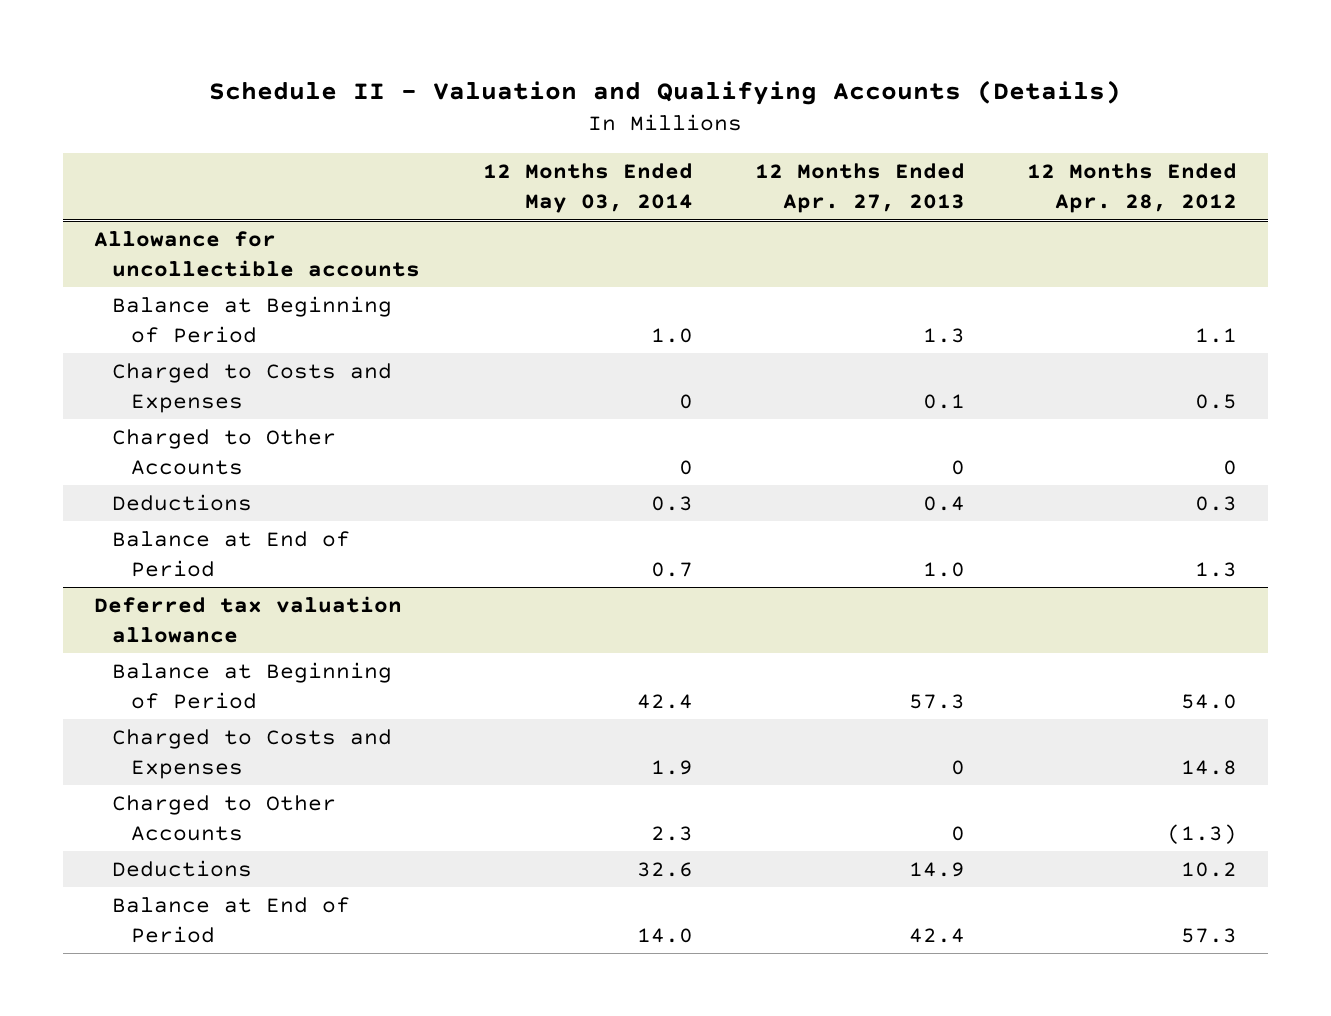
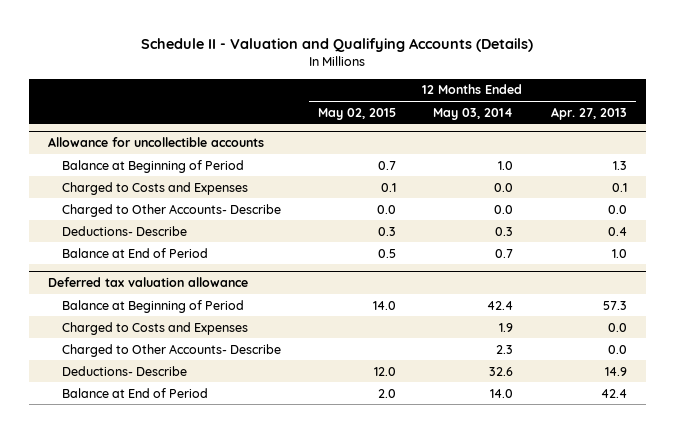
- | 12 Months Ended May 03, 2014 | 12 Months Ended Apr. 27, 2013 | 12 Months Ended Apr. 28, 2012
+ | 12 Months Ended May 02, 2015 | 12 Months Ended May 03, 2014 | 12 Months Ended Apr. 27, 2013
@ Allowance for uncollectible accounts
- Charged to Costs and Expenses | 0 | 0.1 | 0.5
- Charged to Other Accounts | 0 | 0 | 0
- Deductions | 0.3 | 0.4 | 0.3
+ Charged to Costs and Expenses | 0.1 | 0.0 | 0.1
+ Charged to Other Accounts- Describe | 0.0 | 0.0 | 0.0
+ Deductions- Describe | 0.3 | 0.3 | 0.4
@ Deferred tax valuation allowance
- Charged to Costs and Expenses | 1.9 | 0 | 14.8
- Charged to Other Accounts | 2.3 | 0 | (1.3)
- Deductions | 32.6 | 14.9 | 10.2
+ Charged to Costs and Expenses | | 1.9 | 0.0
+ Charged to Other Accounts- Describe | | 2.3 | 0.0
+ Deductions- Describe | 12.0 | 32.6 | 14.9

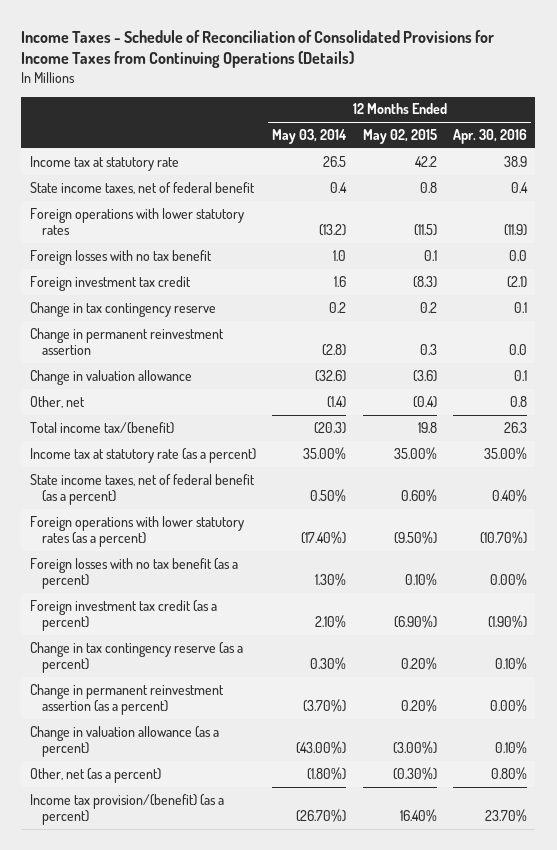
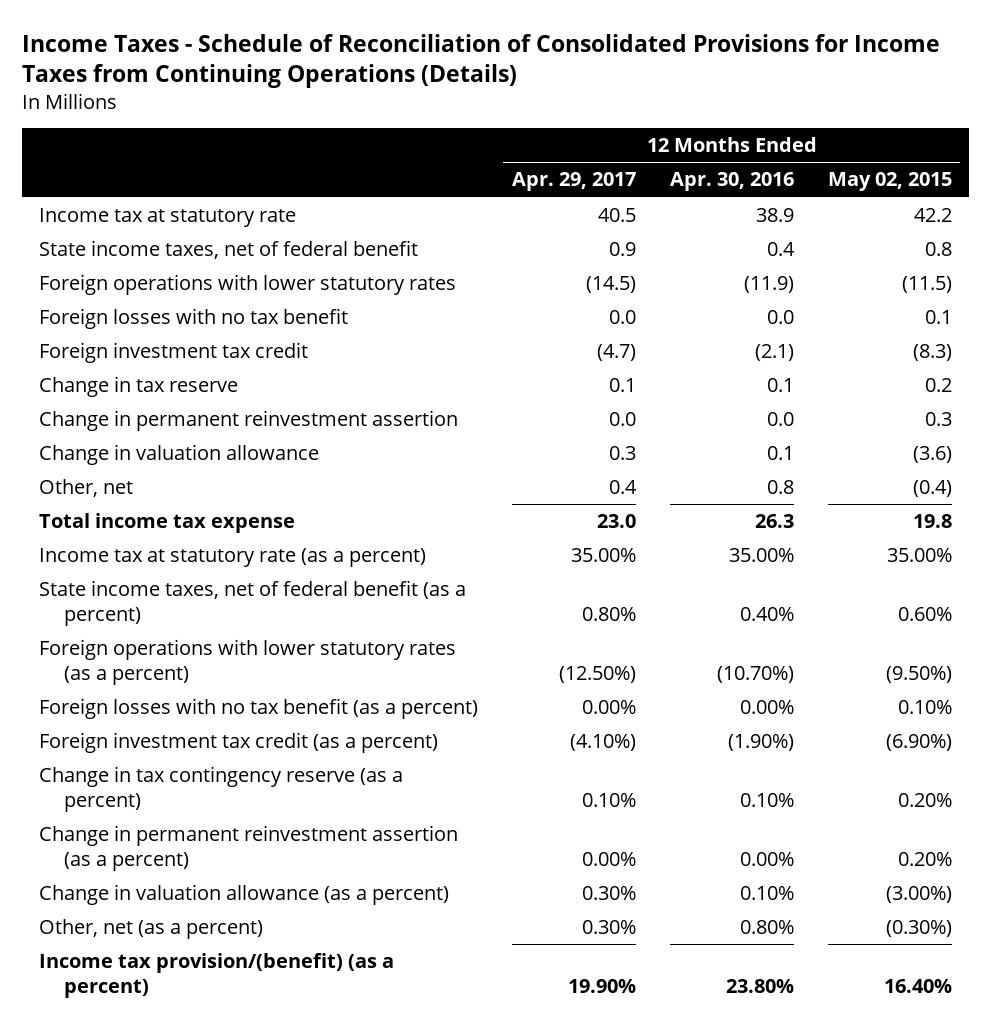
- | 12 Months Ended May 03, 2014 | 12 Months Ended May 02, 2015 | 12 Months Ended Apr. 30, 2016
+ | 12 Months Ended Apr. 29, 2017 | 12 Months Ended Apr. 30, 2016 | 12 Months Ended May 02, 2015
- Change in tax contingency reserve | 0.2 | 0.2 | 0.1
+ Change in tax reserve | 0.1 | 0.1 | 0.2
- Total income tax/(benefit) | (20.3) | 19.8 | 26.3
+ Total income tax expense | 23.0 | 26.3 | 19.8
- Income tax provision/(benefit) (as a percent) | (26.70%) | 16.40% | 23.70%
+ Income tax provision/(benefit) (as a percent) | 19.90% | 23.80% | 16.40%

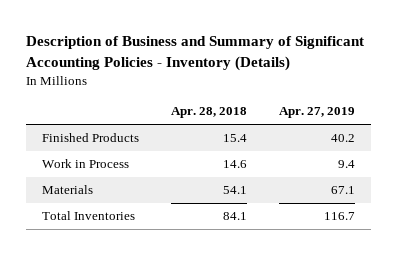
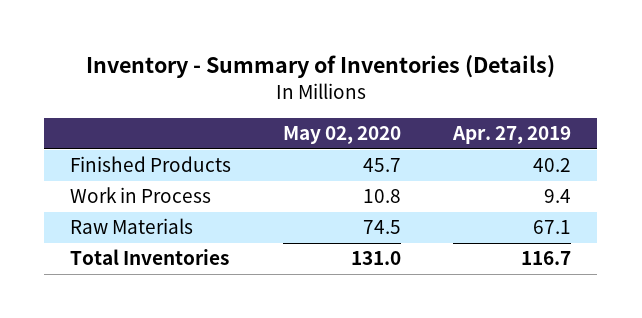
- Description of Business and Summary of Significant Accounting Policies - Inventory (Details)
+ Inventory - Summary of Inventories (Details)
- | Apr. 28, 2018 | Apr. 27, 2019
+ | May 02, 2020 | Apr. 27, 2019
- Materials | 54.1 | 67.1
+ Raw Materials | 74.5 | 67.1

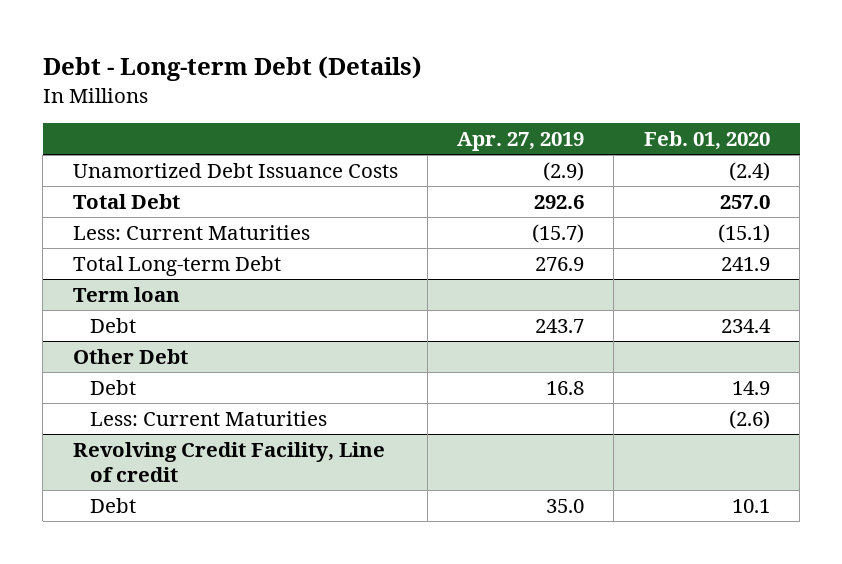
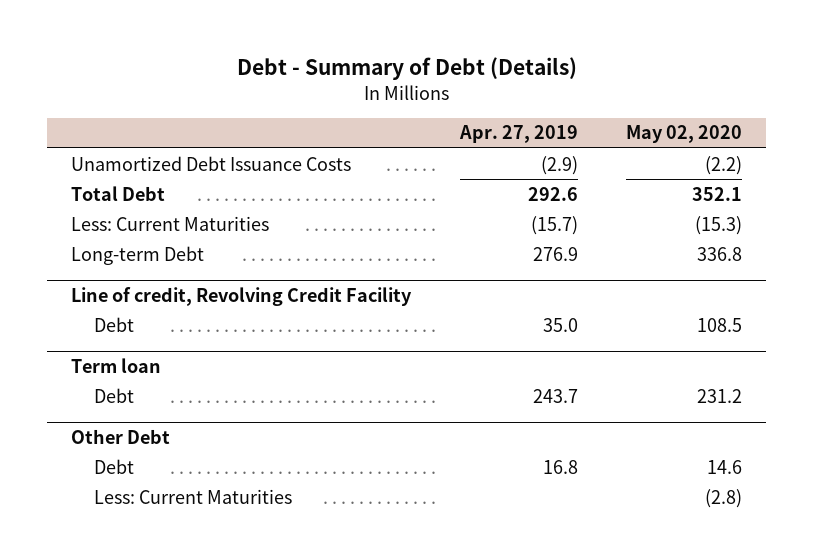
- Debt - Long-term Debt (Details)
+ Debt - Summary of Debt (Details)
- | Apr. 27, 2019 | Feb. 01, 2020
+ | Apr. 27, 2019 | May 02, 2020
- Total Long-term Debt | 276.9 | 241.9
+ Long-term Debt | 276.9 | 336.8
+ Line of credit, Revolving Credit Facility
+ Debt | 35.0 | 108.5
- Revolving Credit Facility, Line of credit
- Debt | 35.0 | 10.1

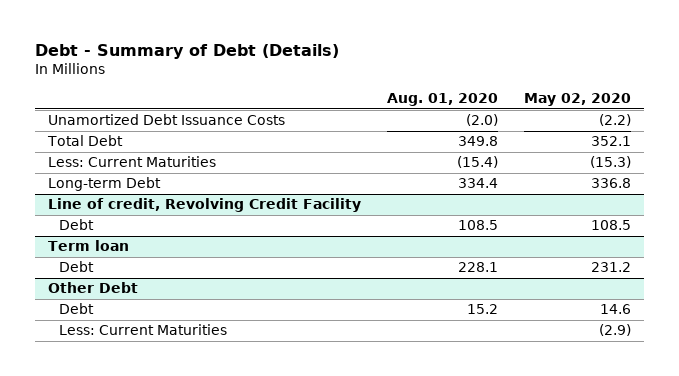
- | Apr. 27, 2019 | May 02, 2020
+ | Aug. 01, 2020 | May 02, 2020
@ Other Debt
- Less: Current Maturities | | (2.8)
+ Less: Current Maturities | | (2.9)

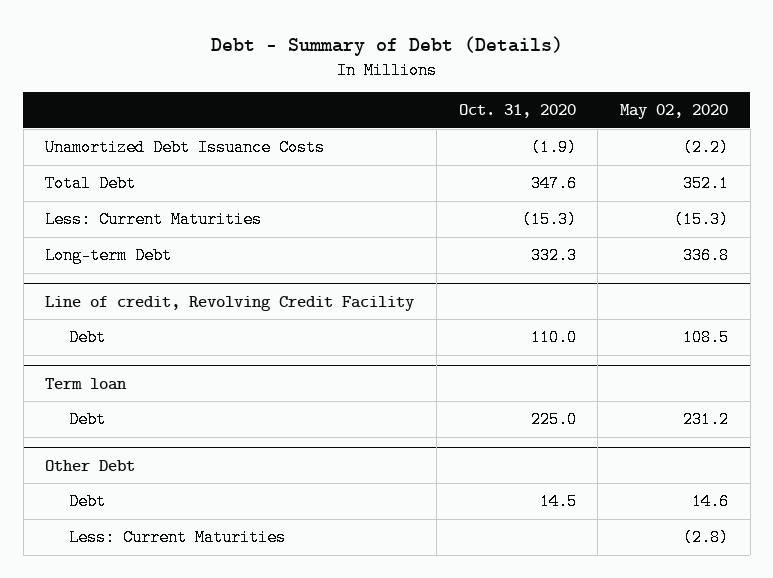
- | Aug. 01, 2020 | May 02, 2020
+ | Oct. 31, 2020 | May 02, 2020
@ Other Debt
- Less: Current Maturities | | (2.9)
+ Less: Current Maturities | | (2.8)

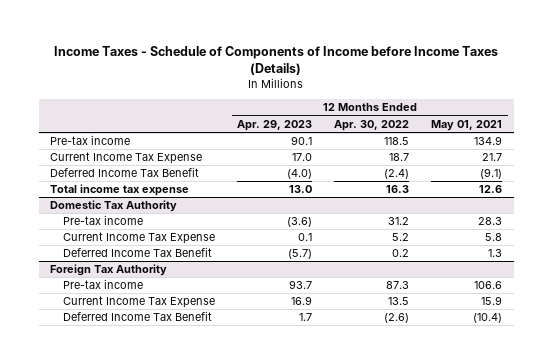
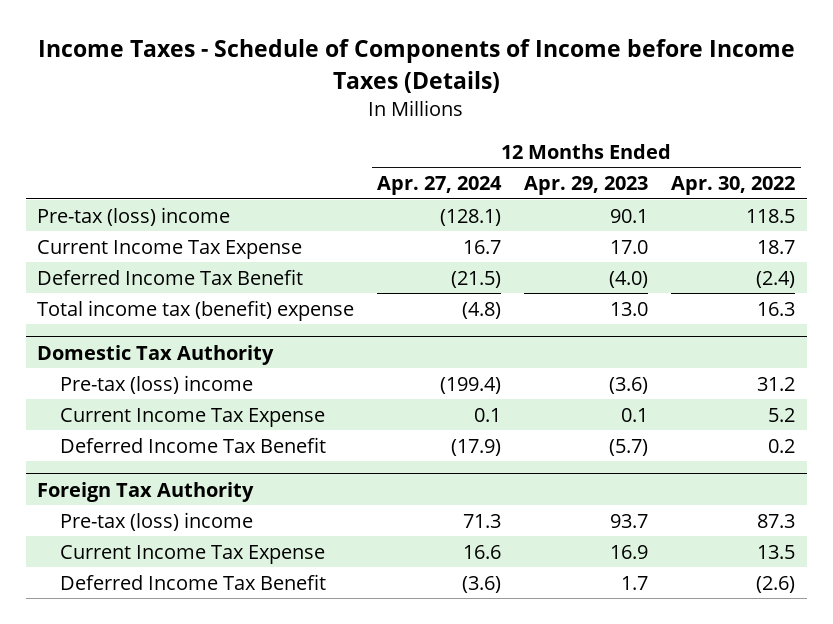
- | 12 Months Ended Apr. 29, 2023 | 12 Months Ended Apr. 30, 2022 | 12 Months Ended May 01, 2021
+ | 12 Months Ended Apr. 27, 2024 | 12 Months Ended Apr. 29, 2023 | 12 Months Ended Apr. 30, 2022
- Pre-tax income | 90.1 | 118.5 | 134.9
+ Pre-tax (loss) income | (128.1) | 90.1 | 118.5
- Total income tax expense | 13.0 | 16.3 | 12.6
+ Total income tax (benefit) expense | (4.8) | 13.0 | 16.3
@ Domestic Tax Authority
- Pre-tax income | (3.6) | 31.2 | 28.3
+ Pre-tax (loss) income | (199.4) | (3.6) | 31.2
@ Foreign Tax Authority
- Pre-tax income | 93.7 | 87.3 | 106.6
+ Pre-tax (loss) income | 71.3 | 93.7 | 87.3

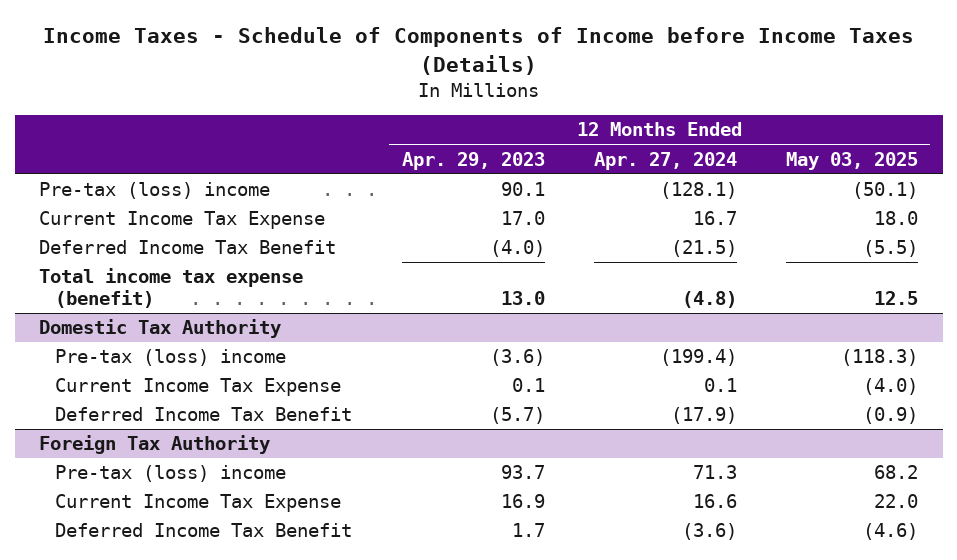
- | 12 Months Ended Apr. 27, 2024 | 12 Months Ended Apr. 29, 2023 | 12 Months Ended Apr. 30, 2022
+ | 12 Months Ended Apr. 29, 2023 | 12 Months Ended Apr. 27, 2024 | 12 Months Ended May 03, 2025
- Total income tax (benefit) expense | (4.8) | 13.0 | 16.3
+ Total income tax expense (benefit) | 13.0 | (4.8) | 12.5

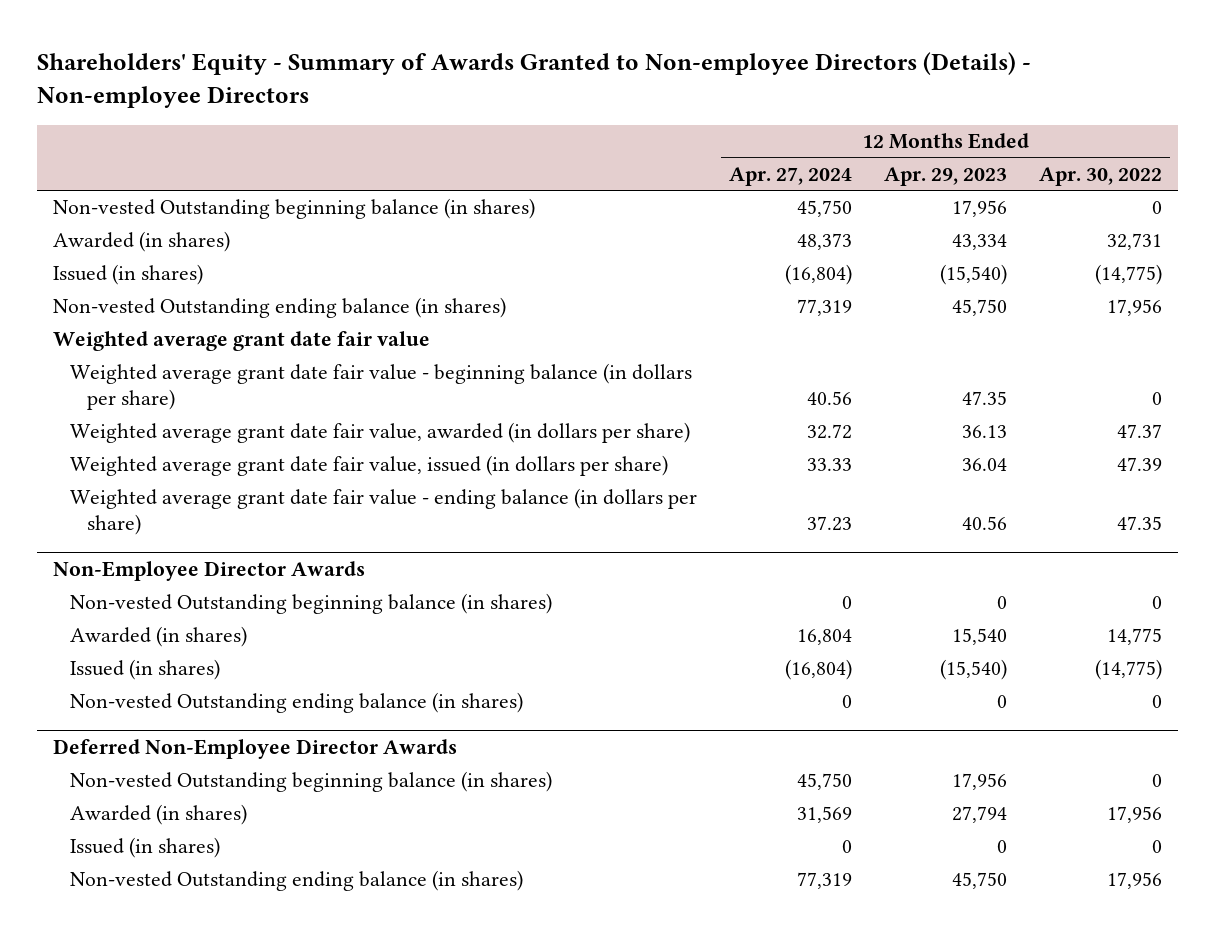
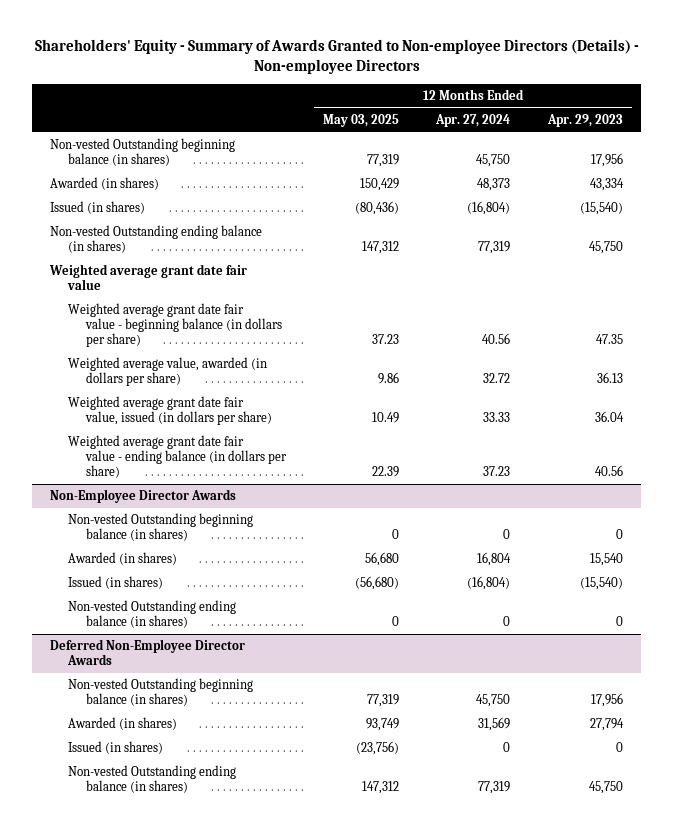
- | 12 Months Ended Apr. 27, 2024 | 12 Months Ended Apr. 29, 2023 | 12 Months Ended Apr. 30, 2022
+ | 12 Months Ended May 03, 2025 | 12 Months Ended Apr. 27, 2024 | 12 Months Ended Apr. 29, 2023
- Weighted average grant date fair value, awarded (in dollars per share) | 32.72 | 36.13 | 47.37
+ Weighted average value, awarded (in dollars per share) | 9.86 | 32.72 | 36.13

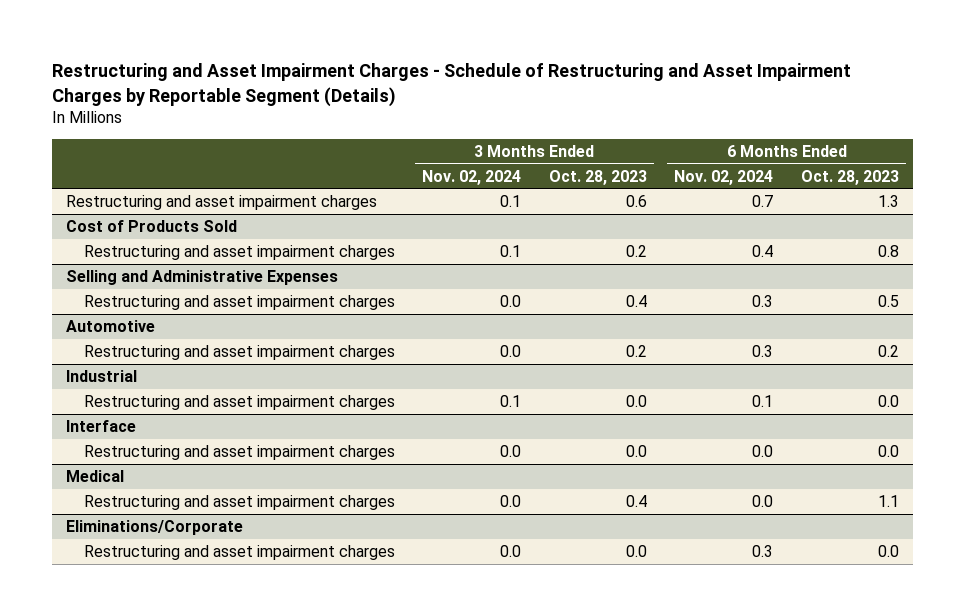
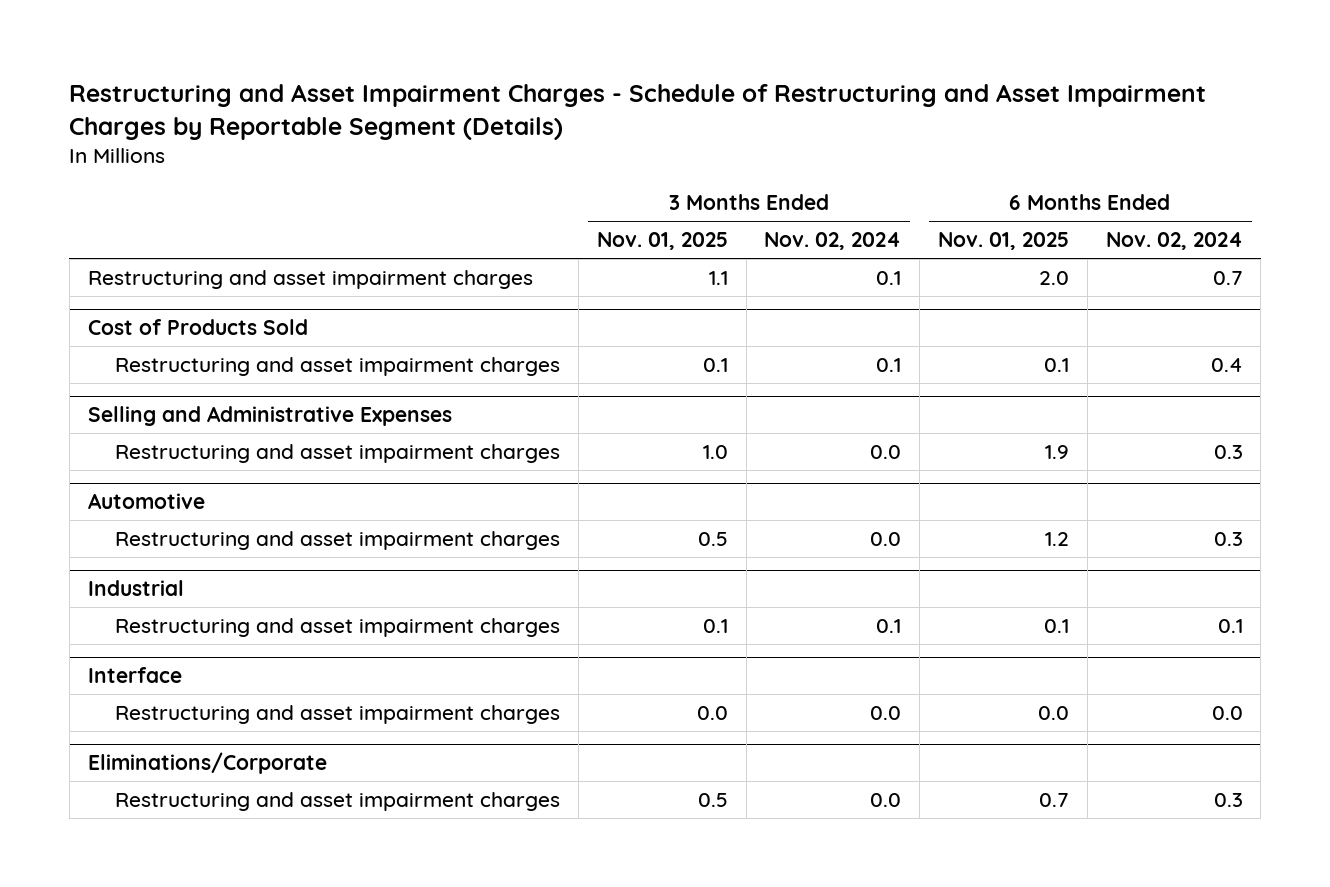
- | 3 Months Ended Nov. 02, 2024 | 3 Months Ended Oct. 28, 2023 | 6 Months Ended Nov. 02, 2024 | 6 Months Ended Oct. 28, 2023
+ | 3 Months Ended Nov. 01, 2025 | 3 Months Ended Nov. 02, 2024 | 6 Months Ended Nov. 01, 2025 | 6 Months Ended Nov. 02, 2024
- Medical
- Restructuring and asset impairment charges | 0.0 | 0.4 | 0.0 | 1.1

